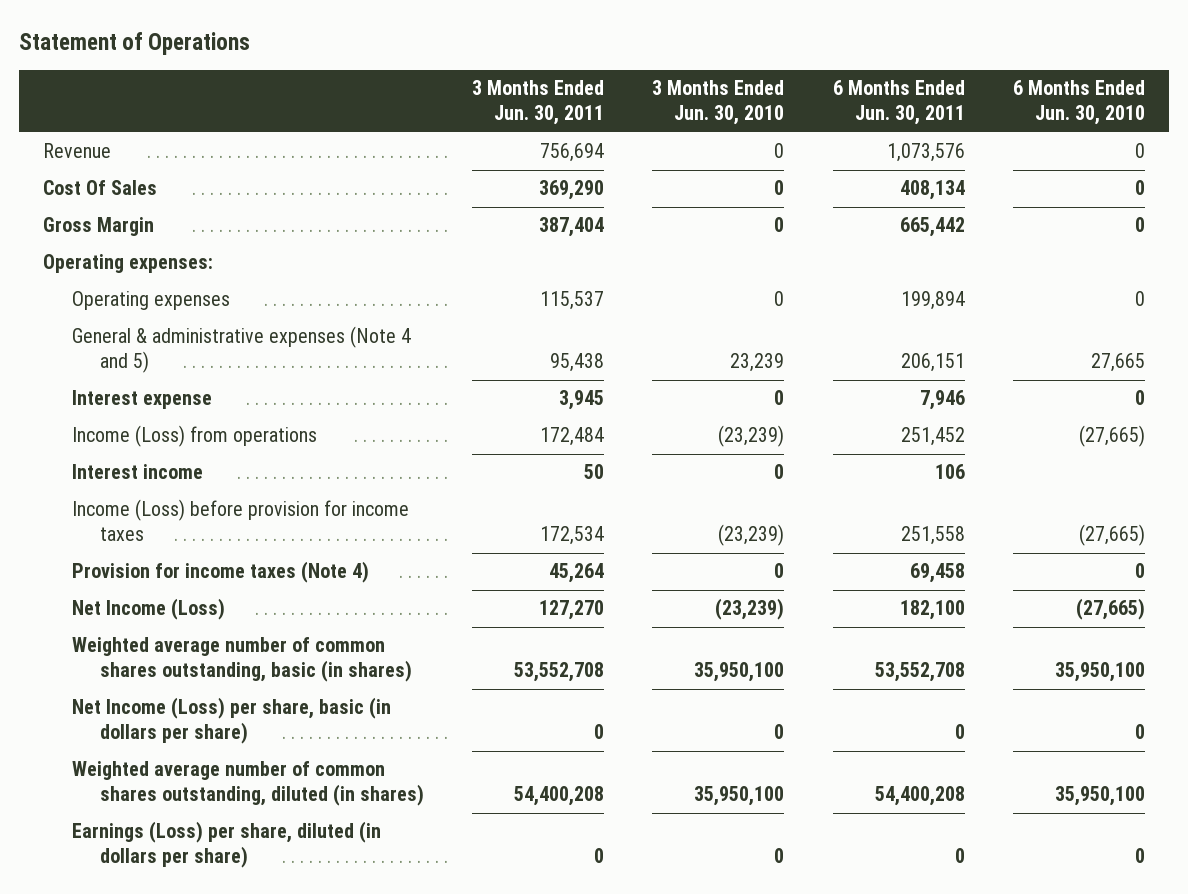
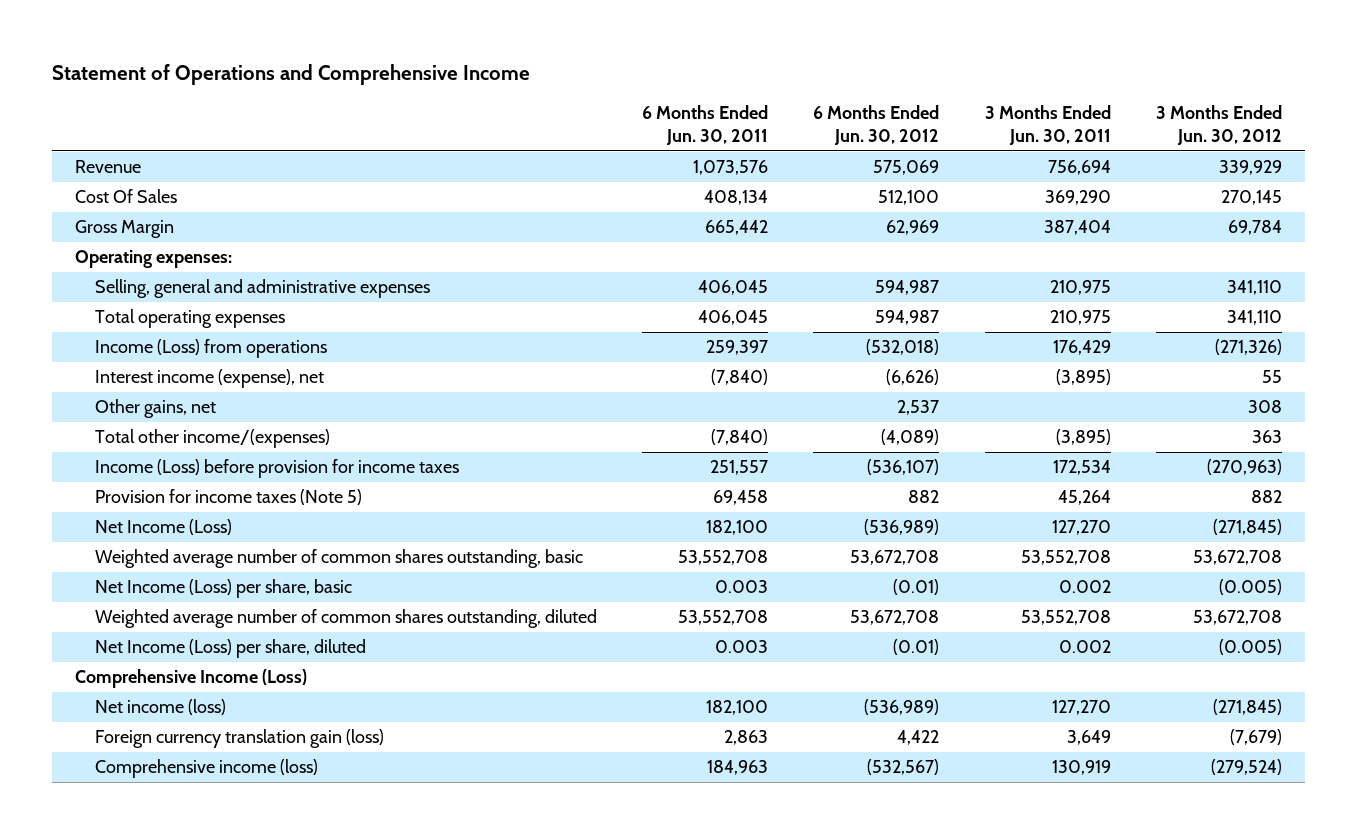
- Statement of Operations
+ Statement of Operations and Comprehensive Income
- | 3 Months Ended Jun. 30, 2011 | 3 Months Ended Jun. 30, 2010 | 6 Months Ended Jun. 30, 2011 | 6 Months Ended Jun. 30, 2010
+ | 6 Months Ended Jun. 30, 2011 | 6 Months Ended Jun. 30, 2012 | 3 Months Ended Jun. 30, 2011 | 3 Months Ended Jun. 30, 2012
- Operating expenses | 115,537 | 0 | 199,894 | 0
- General & administrative expenses (Note 4 and 5) | 95,438 | 23,239 | 206,151 | 27,665
- Interest expense | 3,945 | 0 | 7,946 | 0
- Income (Loss) from operations | 172,484 | (23,239) | 251,452 | (27,665)
- Interest income | 50 | 0 | 106 |
- Income (Loss) before provision for income taxes | 172,534 | (23,239) | 251,558 | (27,665)
- Provision for income taxes (Note 4) | 45,264 | 0 | 69,458 | 0
+ Selling, general and administrative expenses | 406,045 | 594,987 | 210,975 | 341,110
+ Total operating expenses | 406,045 | 594,987 | 210,975 | 341,110
+ Income (Loss) from operations | 259,397 | (532,018) | 176,429 | (271,326)
+ Interest income (expense), net | (7,840) | (6,626) | (3,895) | 55
+ Other gains, net | | 2,537 | | 308
+ Total other income/(expenses) | (7,840) | (4,089) | (3,895) | 363
+ Income (Loss) before provision for income taxes | 251,557 | (536,107) | 172,534 | (270,963)
+ Provision for income taxes (Note 5) | 69,458 | 882 | 45,264 | 882
- Weighted average number of common shares outstanding, basic (in shares) | 53,552,708 | 35,950,100 | 53,552,708 | 35,950,100
- Net Income (Loss) per share, basic (in dollars per share) | 0 | 0 | 0 | 0
- Weighted average number of common shares outstanding, diluted (in shares) | 54,400,208 | 35,950,100 | 54,400,208 | 35,950,100
- Earnings (Loss) per share, diluted (in dollars per share) | 0 | 0 | 0 | 0
+ Weighted average number of common shares outstanding, basic | 53,552,708 | 53,672,708 | 53,552,708 | 53,672,708
+ Net Income (Loss) per share, basic | 0.003 | (0.01) | 0.002 | (0.005)
+ Weighted average number of common shares outstanding, diluted | 53,552,708 | 53,672,708 | 53,552,708 | 53,672,708
+ Net Income (Loss) per share, diluted | 0.003 | (0.01) | 0.002 | (0.005)
+ Comprehensive Income (Loss)
+ Net income (loss) | 182,100 | (536,989) | 127,270 | (271,845)
+ Foreign currency translation gain (loss) | 2,863 | 4,422 | 3,649 | (7,679)
+ Comprehensive income (loss) | 184,963 | (532,567) | 130,919 | (279,524)

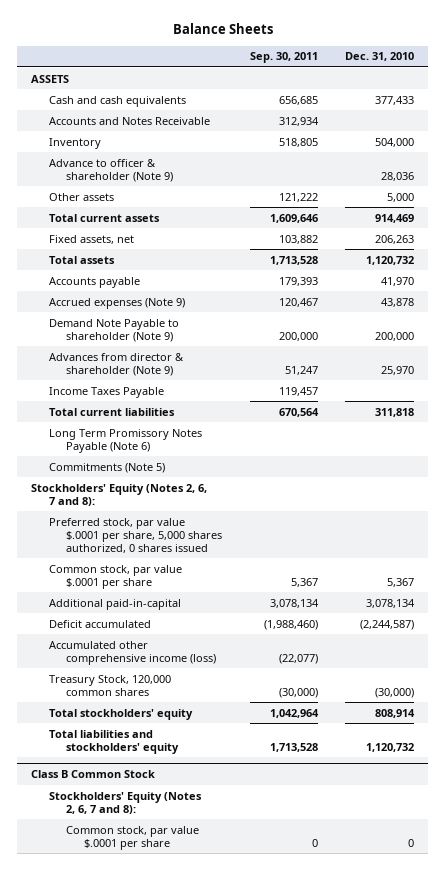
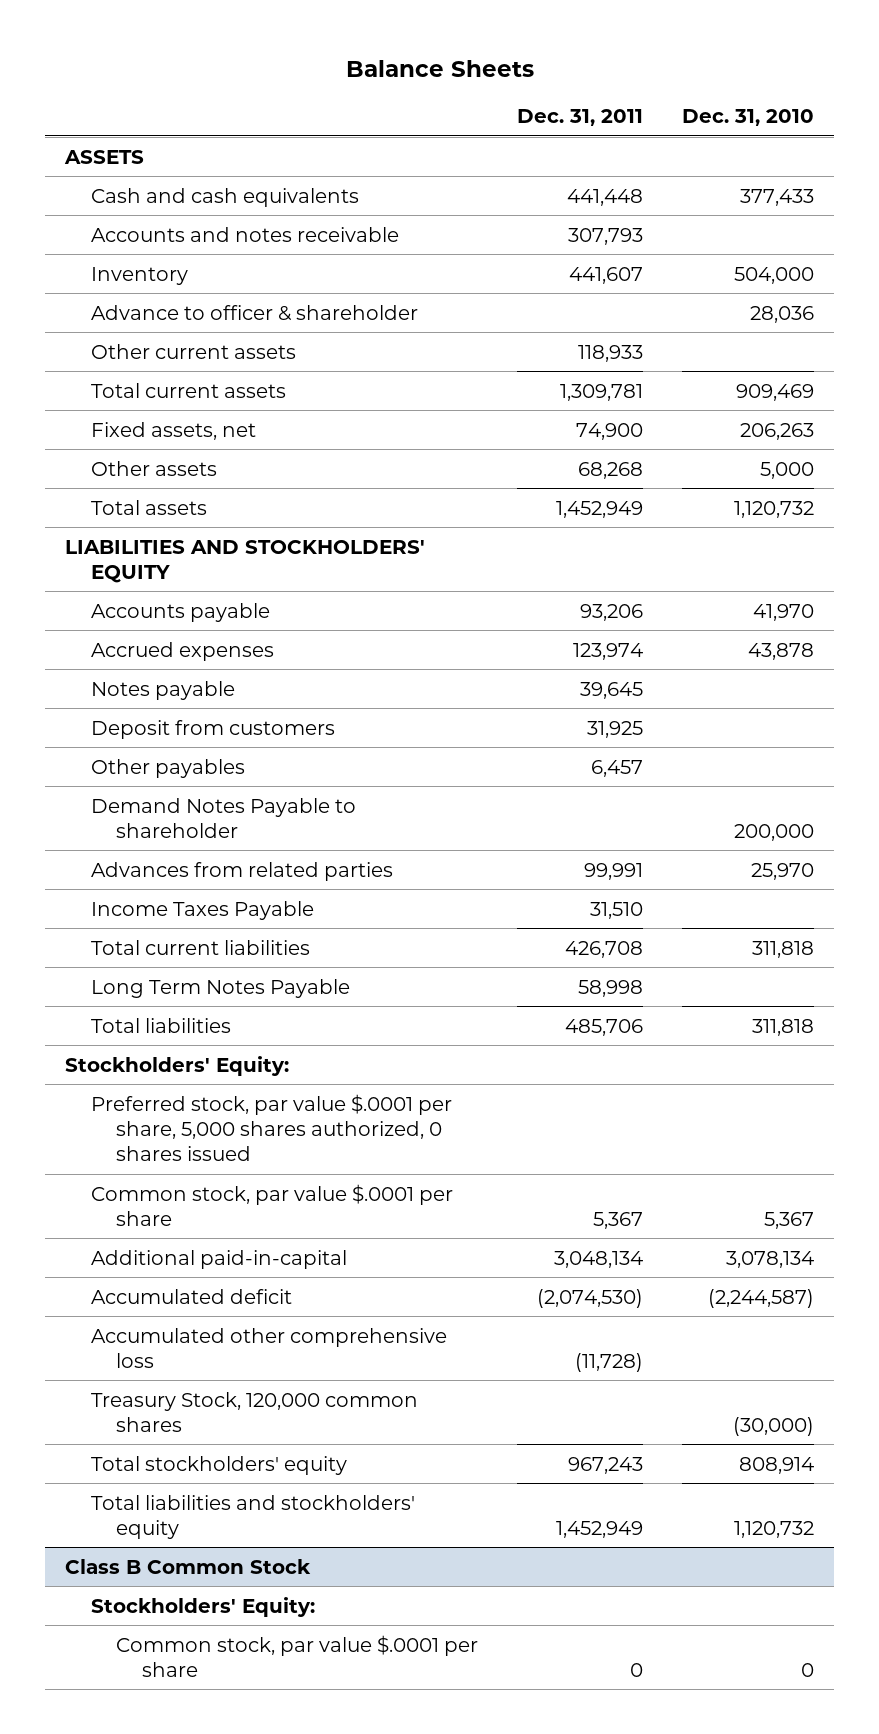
- | Sep. 30, 2011 | Dec. 31, 2010
+ | Dec. 31, 2011 | Dec. 31, 2010
- Accounts and Notes Receivable | 312,934 |
+ Accounts and notes receivable | 307,793 |
- Advance to officer & shareholder (Note 9) | | 28,036
- Total current assets | 1,609,646 | 914,469
+ Advance to officer & shareholder | | 28,036
+ Other current assets | 118,933 |
+ Total current assets | 1,309,781 | 909,469
moved down: Other assets | 68,268 | 5,000
+ LIABILITIES AND STOCKHOLDERS' EQUITY
- Accrued expenses (Note 9) | 120,467 | 43,878
- Demand Note Payable to shareholder (Note 9) | 200,000 | 200,000
- Advances from director & shareholder (Note 9) | 51,247 | 25,970
+ Accrued expenses | 123,974 | 43,878
+ Notes payable | 39,645 |
+ Deposit from customers | 31,925 |
+ Other payables | 6,457 |
+ Demand Notes Payable to shareholder | | 200,000
+ Advances from related parties | 99,991 | 25,970
- Long Term Promissory Notes Payable (Note 6)
- Commitments (Note 5)
- Stockholders' Equity (Notes 2, 6, 7 and 8):
+ Long Term Notes Payable | 58,998 |
+ Total liabilities | 485,706 | 311,818
+ Stockholders' Equity:
- Deficit accumulated | (1,988,460) | (2,244,587)
- Accumulated other comprehensive income (loss) | (22,077) |
+ Accumulated deficit | (2,074,530) | (2,244,587)
+ Accumulated other comprehensive loss | (11,728) |
@ Class B Common Stock
- Stockholders' Equity (Notes 2, 6, 7 and 8):
+ Stockholders' Equity:

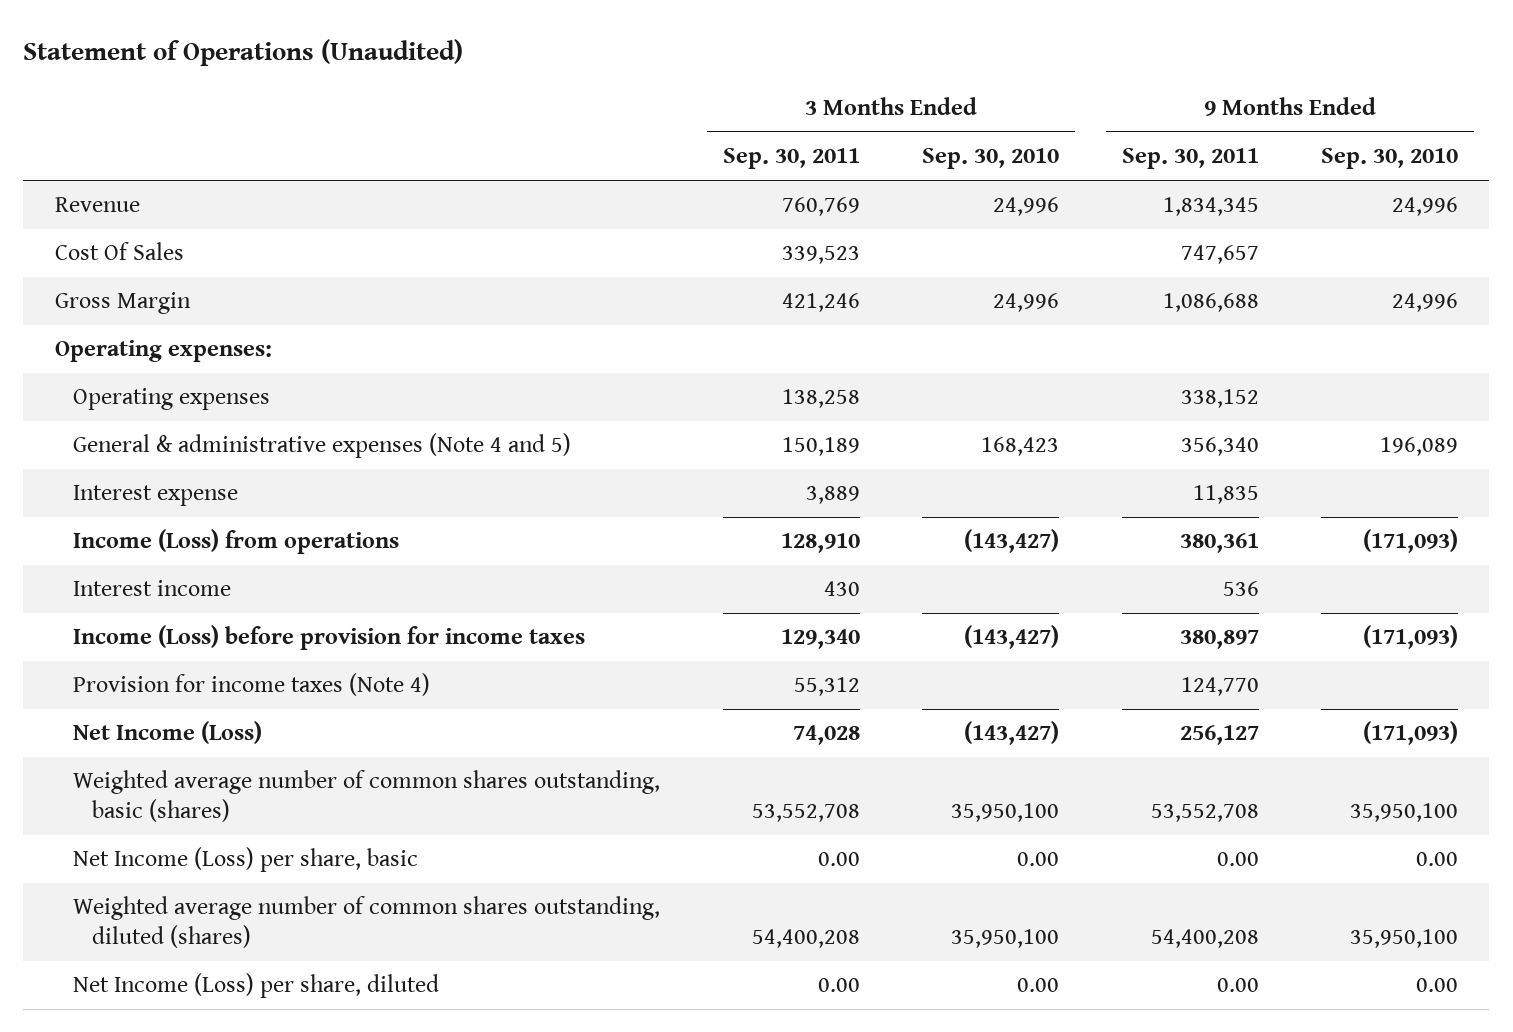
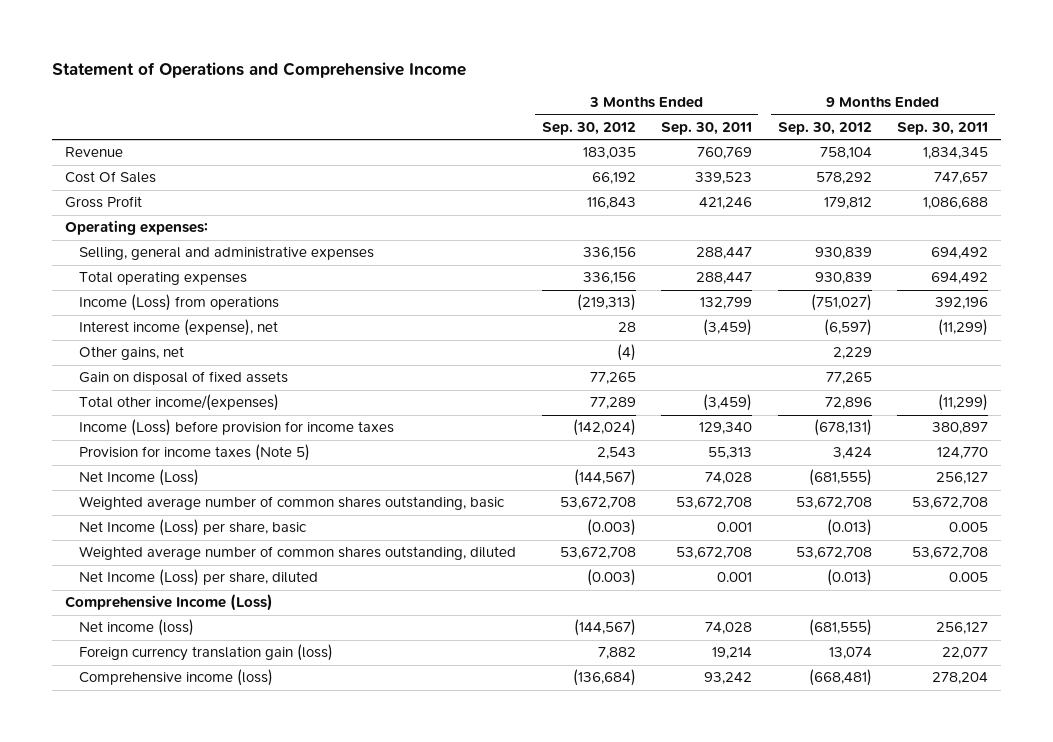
- Statement of Operations (Unaudited)
+ Statement of Operations and Comprehensive Income
- | 3 Months Ended Sep. 30, 2011 | 3 Months Ended Sep. 30, 2010 | 9 Months Ended Sep. 30, 2011 | 9 Months Ended Sep. 30, 2010
+ | 3 Months Ended Sep. 30, 2012 | 3 Months Ended Sep. 30, 2011 | 9 Months Ended Sep. 30, 2012 | 9 Months Ended Sep. 30, 2011
- Gross Margin | 421,246 | 24,996 | 1,086,688 | 24,996
+ Gross Profit | 116,843 | 421,246 | 179,812 | 1,086,688
- Operating expenses | 138,258 | | 338,152 |
- General & administrative expenses (Note 4 and 5) | 150,189 | 168,423 | 356,340 | 196,089
- Interest expense | 3,889 | | 11,835 |
- Income (Loss) from operations | 128,910 | (143,427) | 380,361 | (171,093)
- Interest income | 430 | | 536 |
+ Selling, general and administrative expenses | 336,156 | 288,447 | 930,839 | 694,492
+ Total operating expenses | 336,156 | 288,447 | 930,839 | 694,492
+ Income (Loss) from operations | (219,313) | 132,799 | (751,027) | 392,196
+ Interest income (expense), net | 28 | (3,459) | (6,597) | (11,299)
+ Other gains, net | (4) | | 2,229 |
+ Gain on disposal of fixed assets | 77,265 | | 77,265 |
+ Total other income/(expenses) | 77,289 | (3,459) | 72,896 | (11,299)
- Provision for income taxes (Note 4) | 55,312 | | 124,770 |
+ Provision for income taxes (Note 5) | 2,543 | 55,313 | 3,424 | 124,770
- Weighted average number of common shares outstanding, basic (shares) | 53,552,708 | 35,950,100 | 53,552,708 | 35,950,100
- Net Income (Loss) per share, basic | 0.00 | 0.00 | 0.00 | 0.00
- Weighted average number of common shares outstanding, diluted (shares) | 54,400,208 | 35,950,100 | 54,400,208 | 35,950,100
- Net Income (Loss) per share, diluted | 0.00 | 0.00 | 0.00 | 0.00
+ Weighted average number of common shares outstanding, basic | 53,672,708 | 53,672,708 | 53,672,708 | 53,672,708
+ Net Income (Loss) per share, basic | (0.003) | 0.001 | (0.013) | 0.005
+ Weighted average number of common shares outstanding, diluted | 53,672,708 | 53,672,708 | 53,672,708 | 53,672,708
+ Net Income (Loss) per share, diluted | (0.003) | 0.001 | (0.013) | 0.005
+ Comprehensive Income (Loss)
+ Net income (loss) | (144,567) | 74,028 | (681,555) | 256,127
+ Foreign currency translation gain (loss) | 7,882 | 19,214 | 13,074 | 22,077
+ Comprehensive income (loss) | (136,684) | 93,242 | (668,481) | 278,204

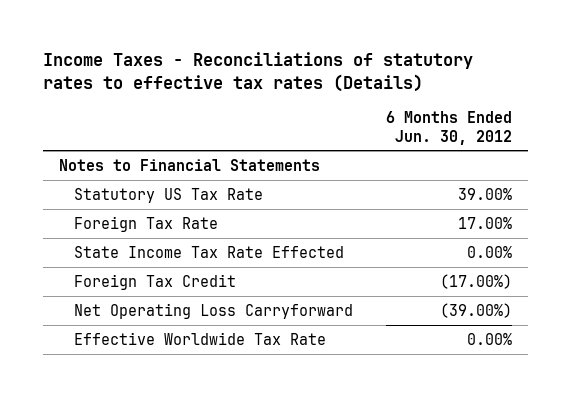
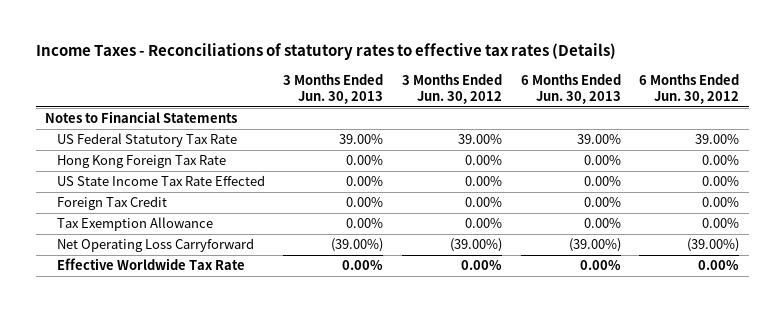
- | 6 Months Ended Jun. 30, 2012
+ | 3 Months Ended Jun. 30, 2013 | 3 Months Ended Jun. 30, 2012 | 6 Months Ended Jun. 30, 2013 | 6 Months Ended Jun. 30, 2012
- Statutory US Tax Rate | 39.00%
- Foreign Tax Rate | 17.00%
- State Income Tax Rate Effected | 0.00%
- Foreign Tax Credit | (17.00%)
+ US Federal Statutory Tax Rate | 39.00% | 39.00% | 39.00% | 39.00%
+ Hong Kong Foreign Tax Rate | 0.00% | 0.00% | 0.00% | 0.00%
+ US State Income Tax Rate Effected | 0.00% | 0.00% | 0.00% | 0.00%
+ Foreign Tax Credit | 0.00% | 0.00% | 0.00% | 0.00%
+ Tax Exemption Allowance | 0.00% | 0.00% | 0.00% | 0.00%

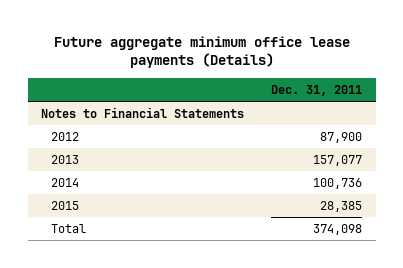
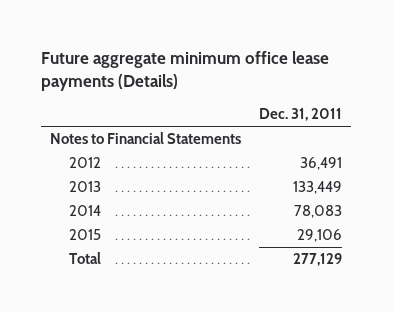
- 2012 | 87,900
- 2013 | 157,077
- 2014 | 100,736
- 2015 | 28,385
- Total | 374,098
+ 2012 | 36,491
+ 2013 | 133,449
+ 2014 | 78,083
+ 2015 | 29,106
+ Total | 277,129

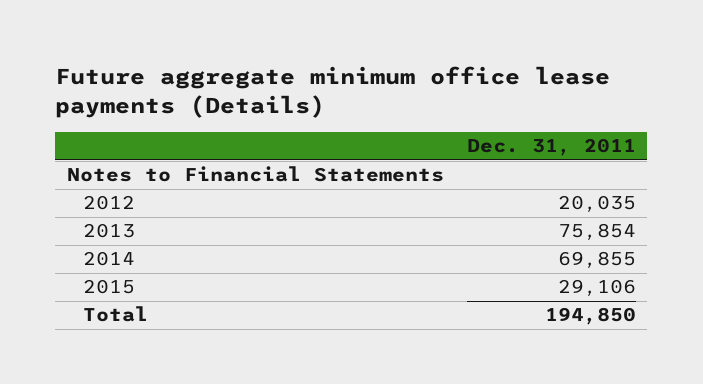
- 2012 | 36,491
- 2013 | 133,449
- 2014 | 78,083
+ 2012 | 20,035
+ 2013 | 75,854
+ 2014 | 69,855
- Total | 277,129
+ Total | 194,850

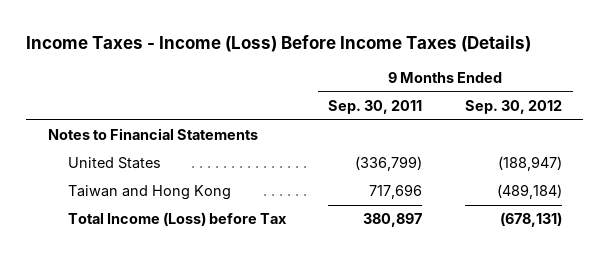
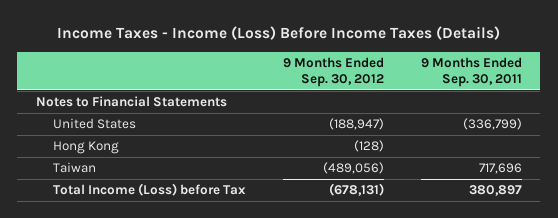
- | 9 Months Ended Sep. 30, 2011 | 9 Months Ended Sep. 30, 2012
+ | 9 Months Ended Sep. 30, 2012 | 9 Months Ended Sep. 30, 2011
- Taiwan and Hong Kong | 717,696 | (489,184)
+ Hong Kong | (128) |
+ Taiwan | (489,056) | 717,696

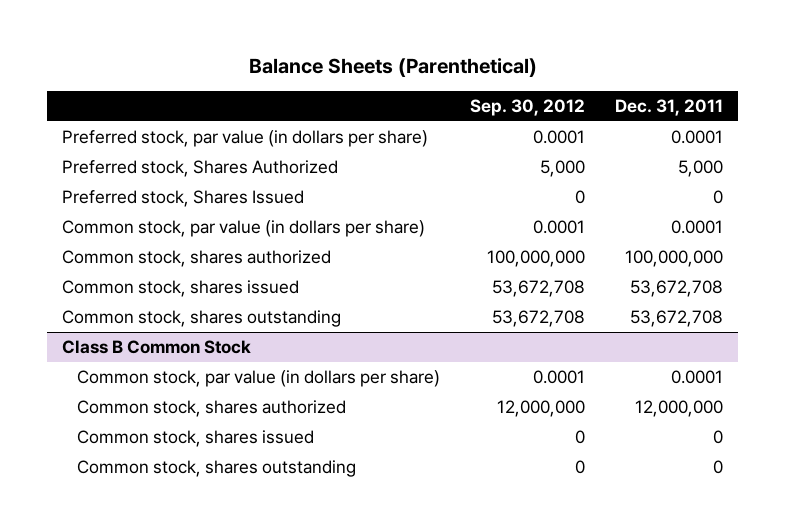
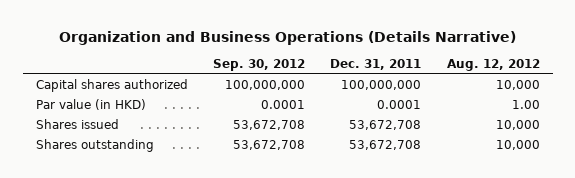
- Balance Sheets (Parenthetical)
+ Organization and Business Operations (Details Narrative)
- | Sep. 30, 2012 | Dec. 31, 2011
+ | Sep. 30, 2012 | Dec. 31, 2011 | Aug. 12, 2012
- Preferred stock, par value (in dollars per share) | 0.0001 | 0.0001
- Preferred stock, Shares Authorized | 5,000 | 5,000
- Preferred stock, Shares Issued | 0 | 0
- Common stock, par value (in dollars per share) | 0.0001 | 0.0001
- Common stock, shares authorized | 100,000,000 | 100,000,000
- Common stock, shares issued | 53,672,708 | 53,672,708
- Common stock, shares outstanding | 53,672,708 | 53,672,708
- Class B Common Stock
- Common stock, par value (in dollars per share) | 0.0001 | 0.0001
- Common stock, shares authorized | 12,000,000 | 12,000,000
- Common stock, shares issued | 0 | 0
- Common stock, shares outstanding | 0 | 0
+ Capital shares authorized | 100,000,000 | 100,000,000 | 10,000
+ Par value (in HKD) | 0.0001 | 0.0001 | 1.00
+ Shares issued | 53,672,708 | 53,672,708 | 10,000
+ Shares outstanding | 53,672,708 | 53,672,708 | 10,000

